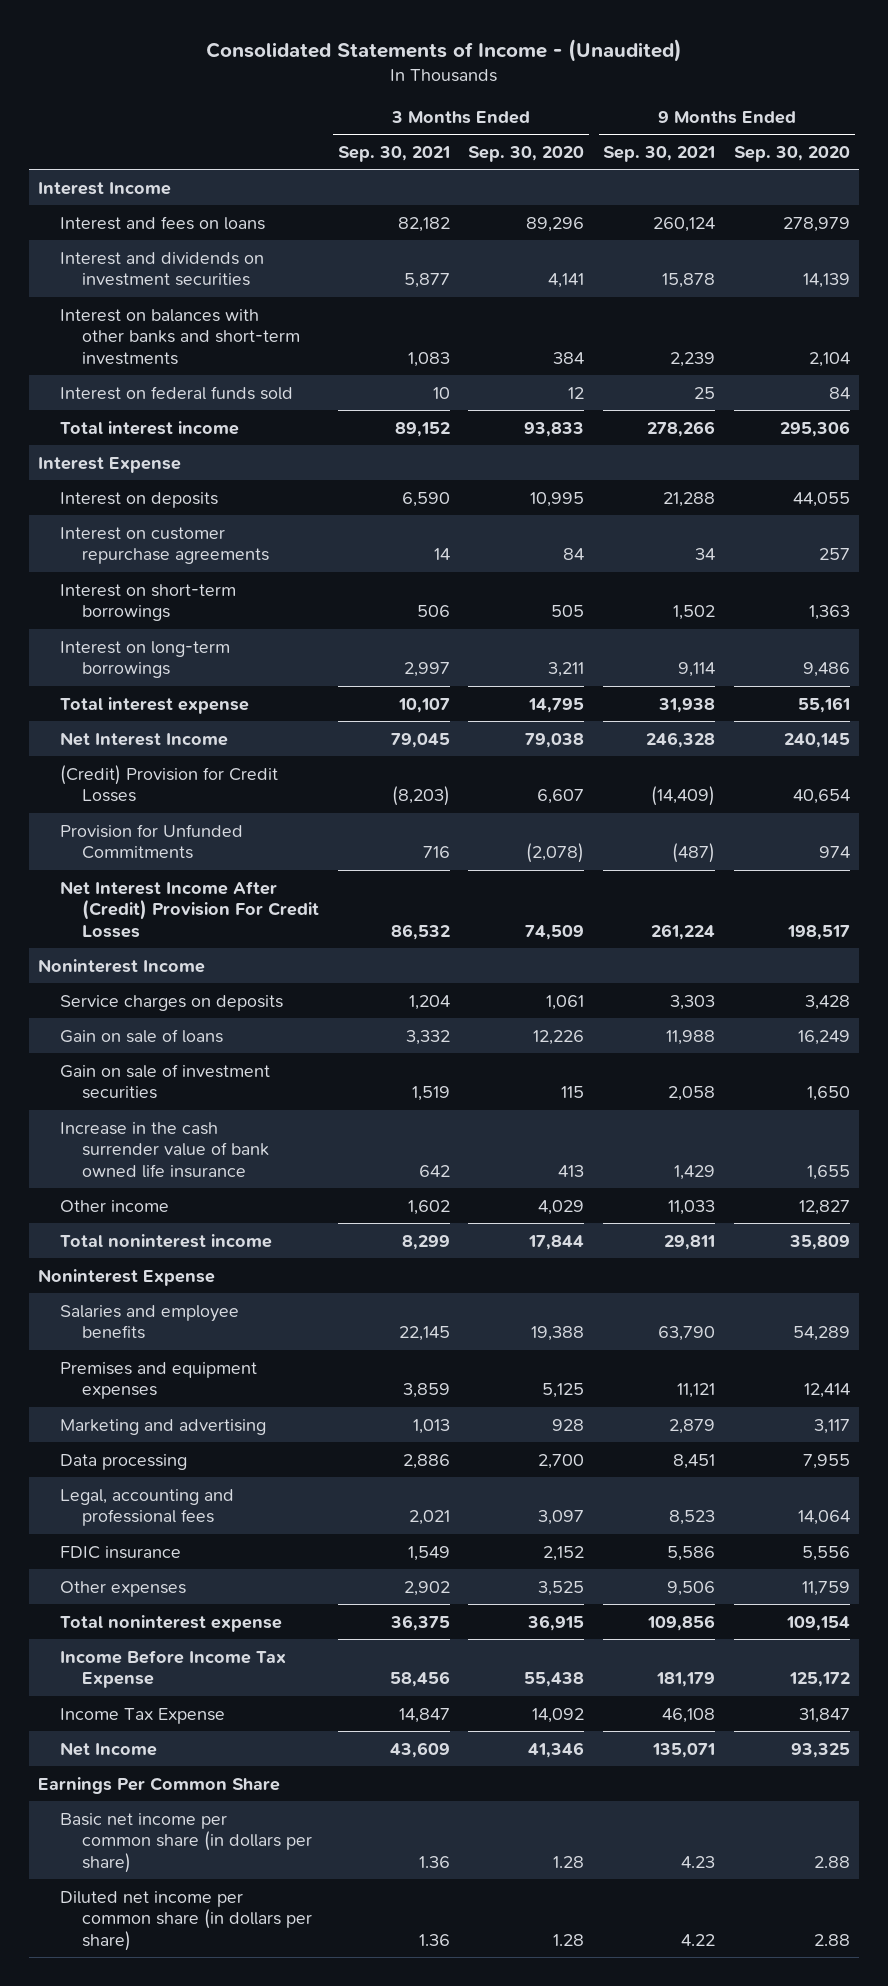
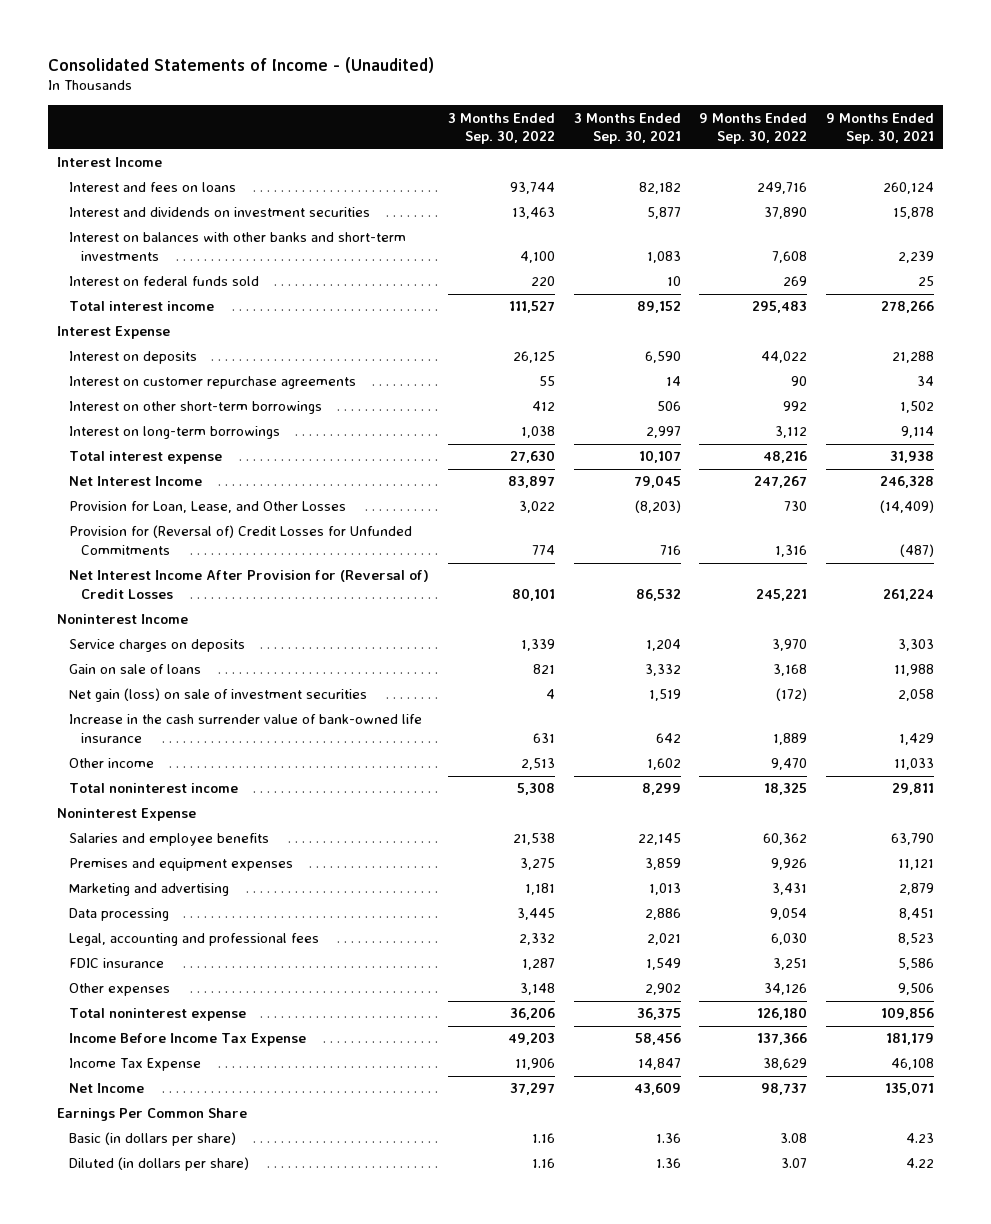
- | 3 Months Ended Sep. 30, 2021 | 3 Months Ended Sep. 30, 2020 | 9 Months Ended Sep. 30, 2021 | 9 Months Ended Sep. 30, 2020
+ | 3 Months Ended Sep. 30, 2022 | 3 Months Ended Sep. 30, 2021 | 9 Months Ended Sep. 30, 2022 | 9 Months Ended Sep. 30, 2021
- Interest on short-term borrowings | 506 | 505 | 1,502 | 1,363
+ Interest on other short-term borrowings | 412 | 506 | 992 | 1,502
- (Credit) Provision for Credit Losses | (8,203) | 6,607 | (14,409) | 40,654
- Provision for Unfunded Commitments | 716 | (2,078) | (487) | 974
- Net Interest Income After (Credit) Provision For Credit Losses | 86,532 | 74,509 | 261,224 | 198,517
+ Provision for Loan, Lease, and Other Losses | 3,022 | (8,203) | 730 | (14,409)
+ Provision for (Reversal of) Credit Losses for Unfunded Commitments | 774 | 716 | 1,316 | (487)
+ Net Interest Income After Provision for (Reversal of) Credit Losses | 80,101 | 86,532 | 245,221 | 261,224
- Gain on sale of investment securities | 1,519 | 115 | 2,058 | 1,650
- Increase in the cash surrender value of bank owned life insurance | 642 | 413 | 1,429 | 1,655
+ Net gain (loss) on sale of investment securities | 4 | 1,519 | (172) | 2,058
+ Increase in the cash surrender value of bank-owned life insurance | 631 | 642 | 1,889 | 1,429
- Basic net income per common share (in dollars per share) | 1.36 | 1.28 | 4.23 | 2.88
- Diluted net income per common share (in dollars per share) | 1.36 | 1.28 | 4.22 | 2.88
+ Basic (in dollars per share) | 1.16 | 1.36 | 3.08 | 4.23
+ Diluted (in dollars per share) | 1.16 | 1.36 | 3.07 | 4.22

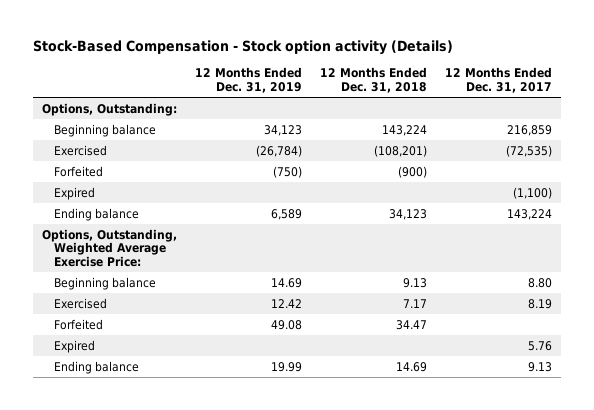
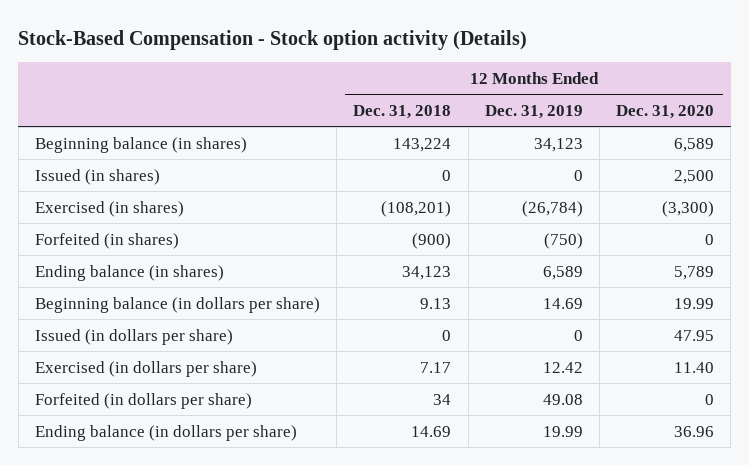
- | 12 Months Ended Dec. 31, 2019 | 12 Months Ended Dec. 31, 2018 | 12 Months Ended Dec. 31, 2017
+ | 12 Months Ended Dec. 31, 2018 | 12 Months Ended Dec. 31, 2019 | 12 Months Ended Dec. 31, 2020
- Options, Outstanding:
- Beginning balance | 34,123 | 143,224 | 216,859
- Exercised | (26,784) | (108,201) | (72,535)
- Forfeited | (750) | (900) |
- Expired | | | (1,100)
- Ending balance | 6,589 | 34,123 | 143,224
- Options, Outstanding, Weighted Average Exercise Price:
- Beginning balance | 14.69 | 9.13 | 8.80
- Exercised | 12.42 | 7.17 | 8.19
- Forfeited | 49.08 | 34.47 |
- Expired | | | 5.76
- Ending balance | 19.99 | 14.69 | 9.13
+ Beginning balance (in shares) | 143,224 | 34,123 | 6,589
+ Issued (in shares) | 0 | 0 | 2,500
+ Exercised (in shares) | (108,201) | (26,784) | (3,300)
+ Forfeited (in shares) | (900) | (750) | 0
+ Ending balance (in shares) | 34,123 | 6,589 | 5,789
+ Beginning balance (in dollars per share) | 9.13 | 14.69 | 19.99
+ Issued (in dollars per share) | 0 | 0 | 47.95
+ Exercised (in dollars per share) | 7.17 | 12.42 | 11.40
+ Forfeited (in dollars per share) | 34 | 49.08 | 0
+ Ending balance (in dollars per share) | 14.69 | 19.99 | 36.96

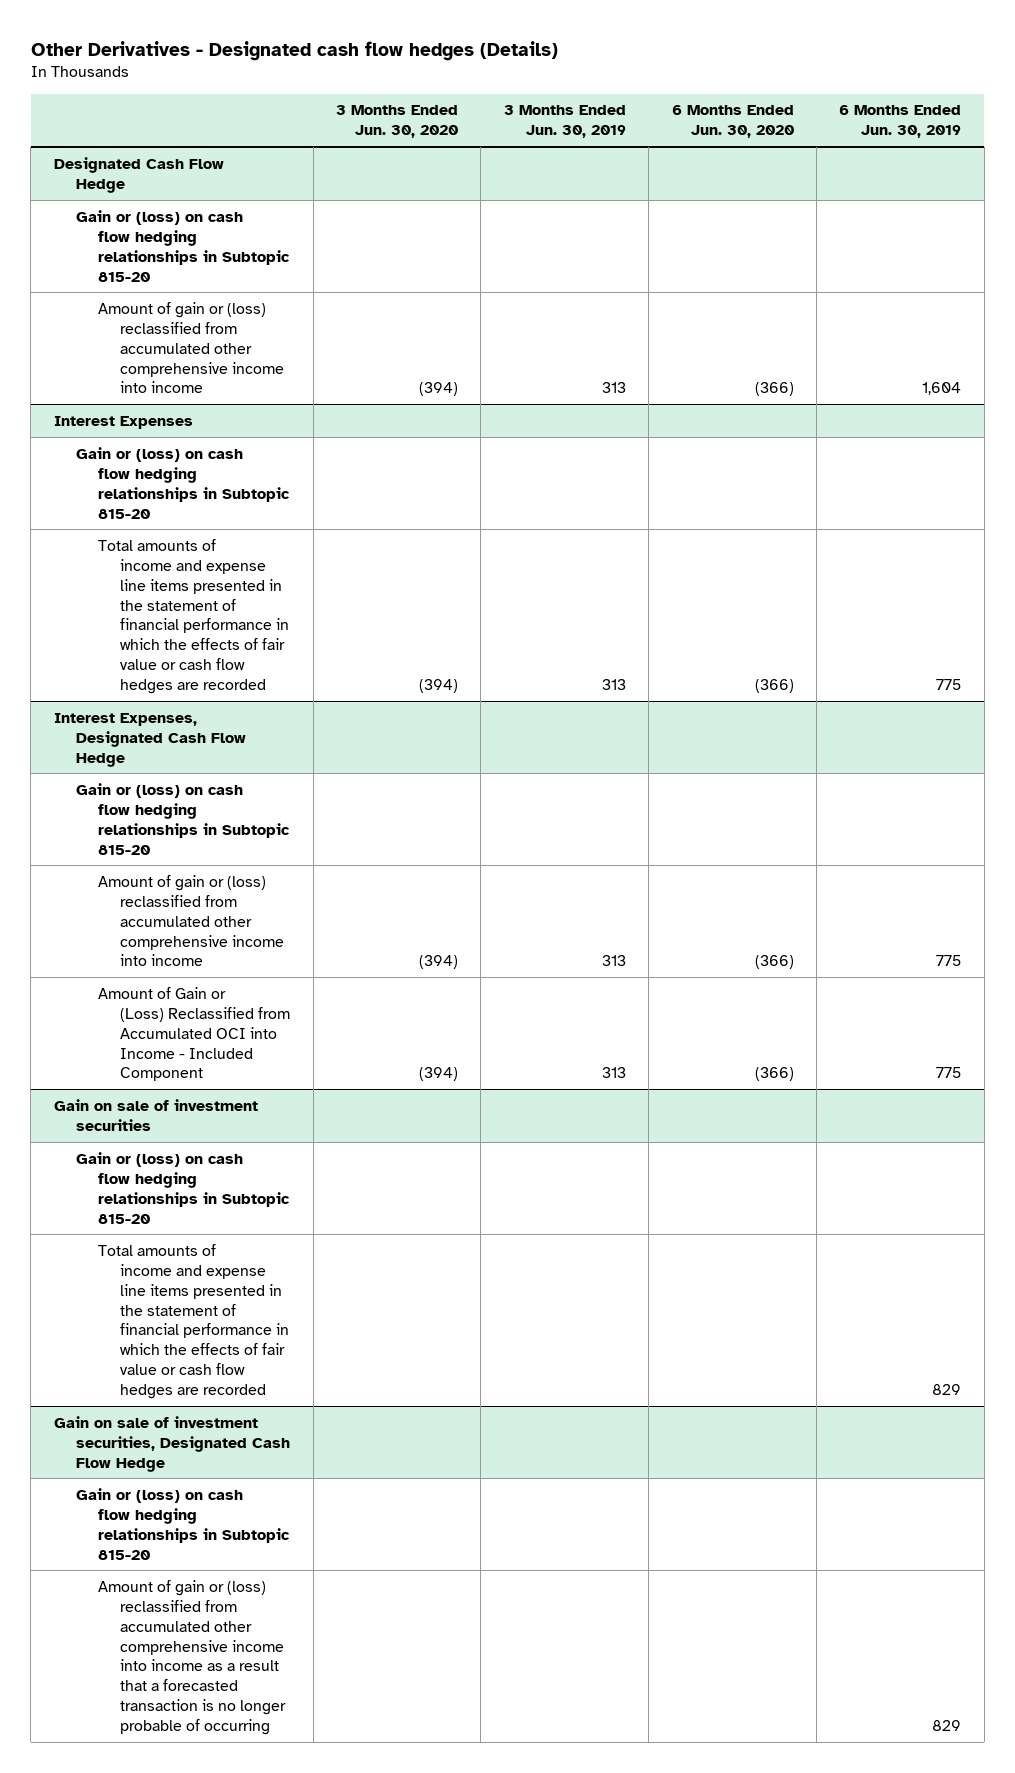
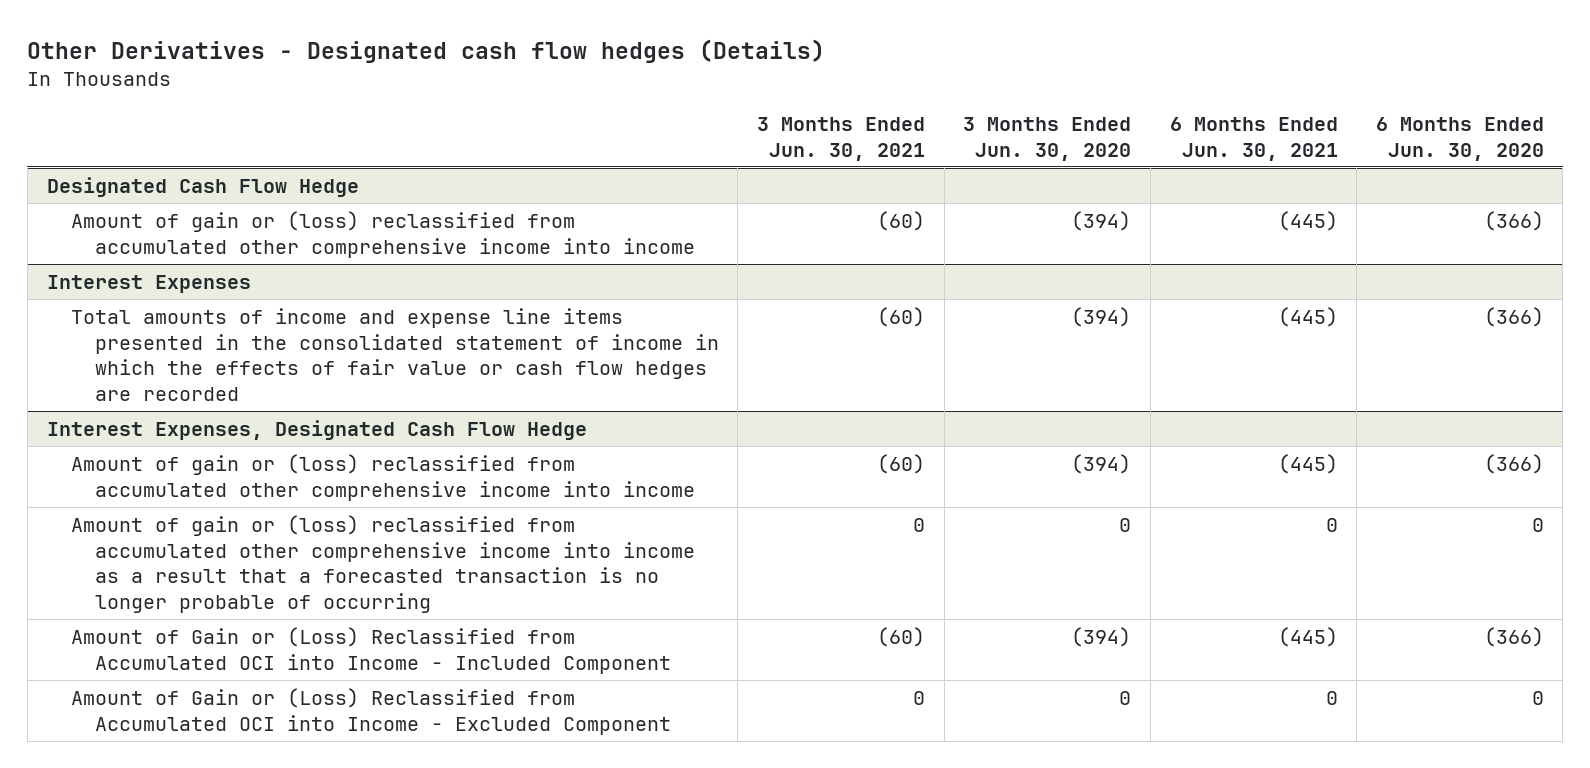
- | 3 Months Ended Jun. 30, 2020 | 3 Months Ended Jun. 30, 2019 | 6 Months Ended Jun. 30, 2020 | 6 Months Ended Jun. 30, 2019
+ | 3 Months Ended Jun. 30, 2021 | 3 Months Ended Jun. 30, 2020 | 6 Months Ended Jun. 30, 2021 | 6 Months Ended Jun. 30, 2020
@ Designated Cash Flow Hedge
- Gain or (loss) on cash flow hedging relationships in Subtopic 815-20
@ Interest Expenses
- Gain or (loss) on cash flow hedging relationships in Subtopic 815-20
- Total amounts of income and expense line items presented in the statement of financial performance in which the effects of fair value or cash flow hedges are recorded | (394) | 313 | (366) | 775
+ Total amounts of income and expense line items presented in the consolidated statement of income in which the effects of fair value or cash flow hedges are recorded | (60) | (394) | (445) | (366)
@ Interest Expenses, Designated Cash Flow Hedge
- Gain or (loss) on cash flow hedging relationships in Subtopic 815-20
+ Amount of gain or (loss) reclassified from accumulated other comprehensive income into income as a result that a forecasted transaction is no longer probable of occurring | 0 | 0 | 0 | 0
- Gain on sale of investment securities
- Gain or (loss) on cash flow hedging relationships in Subtopic 815-20
- Total amounts of income and expense line items presented in the statement of financial performance in which the effects of fair value or cash flow hedges are recorded | | | | 829
- Gain on sale of investment securities, Designated Cash Flow Hedge
- Gain or (loss) on cash flow hedging relationships in Subtopic 815-20
- Amount of gain or (loss) reclassified from accumulated other comprehensive income into income as a result that a forecasted transaction is no longer probable of occurring | | | | 829
@ Interest Expenses, Designated Cash Flow Hedge
+ Amount of Gain or (Loss) Reclassified from Accumulated OCI into Income - Excluded Component | 0 | 0 | 0 | 0

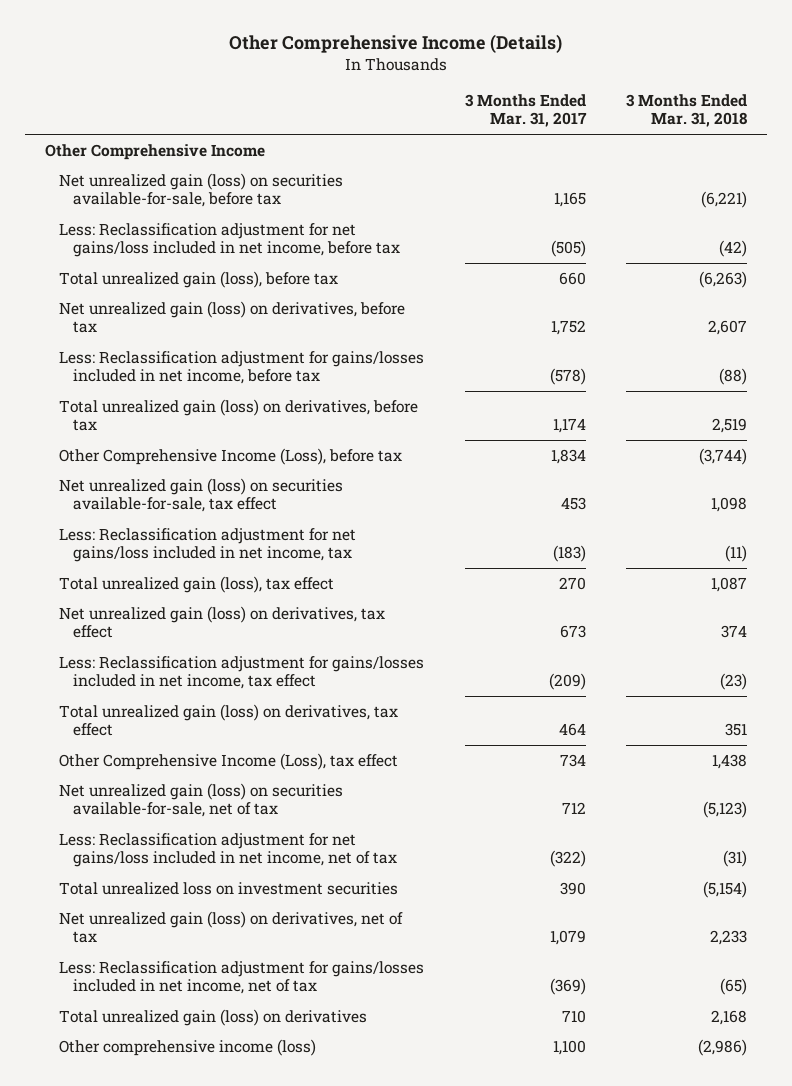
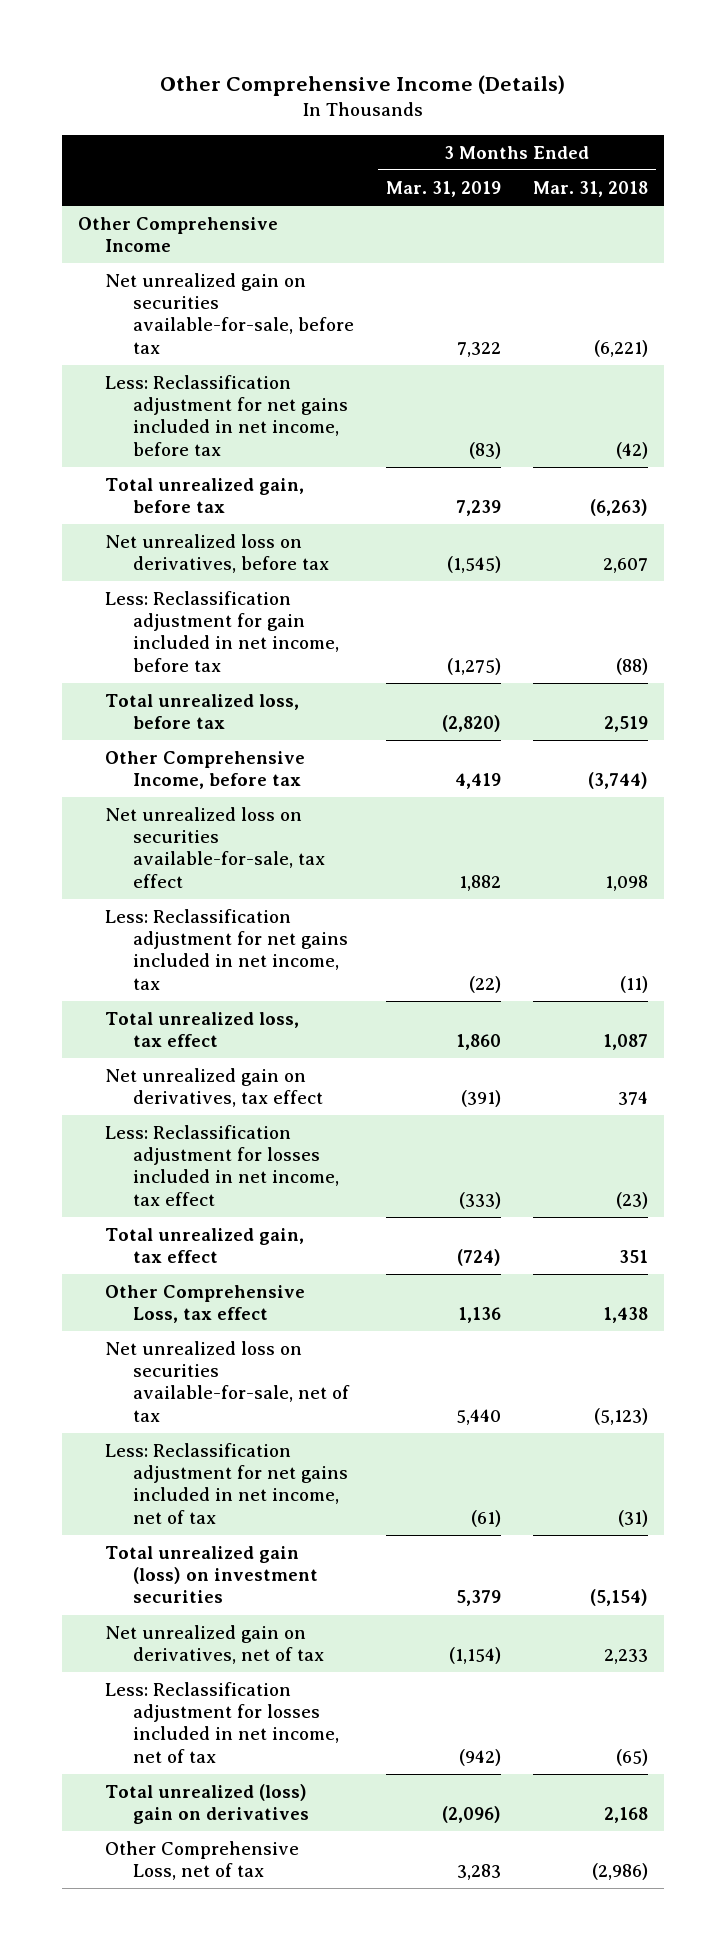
- | 3 Months Ended Mar. 31, 2017 | 3 Months Ended Mar. 31, 2018
+ | 3 Months Ended Mar. 31, 2019 | 3 Months Ended Mar. 31, 2018
- Net unrealized gain (loss) on securities available-for-sale, before tax | 1,165 | (6,221)
- Less: Reclassification adjustment for net gains/loss included in net income, before tax | (505) | (42)
- Total unrealized gain (loss), before tax | 660 | (6,263)
- Net unrealized gain (loss) on derivatives, before tax | 1,752 | 2,607
- Less: Reclassification adjustment for gains/losses included in net income, before tax | (578) | (88)
- Total unrealized gain (loss) on derivatives, before tax | 1,174 | 2,519
- Other Comprehensive Income (Loss), before tax | 1,834 | (3,744)
- Net unrealized gain (loss) on securities available-for-sale, tax effect | 453 | 1,098
- Less: Reclassification adjustment for net gains/loss included in net income, tax | (183) | (11)
- Total unrealized gain (loss), tax effect | 270 | 1,087
- Net unrealized gain (loss) on derivatives, tax effect | 673 | 374
- Less: Reclassification adjustment for gains/losses included in net income, tax effect | (209) | (23)
- Total unrealized gain (loss) on derivatives, tax effect | 464 | 351
- Other Comprehensive Income (Loss), tax effect | 734 | 1,438
- Net unrealized gain (loss) on securities available-for-sale, net of tax | 712 | (5,123)
- Less: Reclassification adjustment for net gains/loss included in net income, net of tax | (322) | (31)
- Total unrealized loss on investment securities | 390 | (5,154)
- Net unrealized gain (loss) on derivatives, net of tax | 1,079 | 2,233
- Less: Reclassification adjustment for gains/losses included in net income, net of tax | (369) | (65)
- Total unrealized gain (loss) on derivatives | 710 | 2,168
- Other comprehensive income (loss) | 1,100 | (2,986)
+ Net unrealized gain on securities available-for-sale, before tax | 7,322 | (6,221)
+ Less: Reclassification adjustment for net gains included in net income, before tax | (83) | (42)
+ Total unrealized gain, before tax | 7,239 | (6,263)
+ Net unrealized loss on derivatives, before tax | (1,545) | 2,607
+ Less: Reclassification adjustment for gain included in net income, before tax | (1,275) | (88)
+ Total unrealized loss, before tax | (2,820) | 2,519
+ Other Comprehensive Income, before tax | 4,419 | (3,744)
+ Net unrealized loss on securities available-for-sale, tax effect | 1,882 | 1,098
+ Less: Reclassification adjustment for net gains included in net income, tax | (22) | (11)
+ Total unrealized loss, tax effect | 1,860 | 1,087
+ Net unrealized gain on derivatives, tax effect | (391) | 374
+ Less: Reclassification adjustment for losses included in net income, tax effect | (333) | (23)
+ Total unrealized gain, tax effect | (724) | 351
+ Other Comprehensive Loss, tax effect | 1,136 | 1,438
+ Net unrealized loss on securities available-for-sale, net of tax | 5,440 | (5,123)
+ Less: Reclassification adjustment for net gains included in net income, net of tax | (61) | (31)
+ Total unrealized gain (loss) on investment securities | 5,379 | (5,154)
+ Net unrealized gain on derivatives, net of tax | (1,154) | 2,233
+ Less: Reclassification adjustment for losses included in net income, net of tax | (942) | (65)
+ Total unrealized (loss) gain on derivatives | (2,096) | 2,168
+ Other Comprehensive Loss, net of tax | 3,283 | (2,986)

